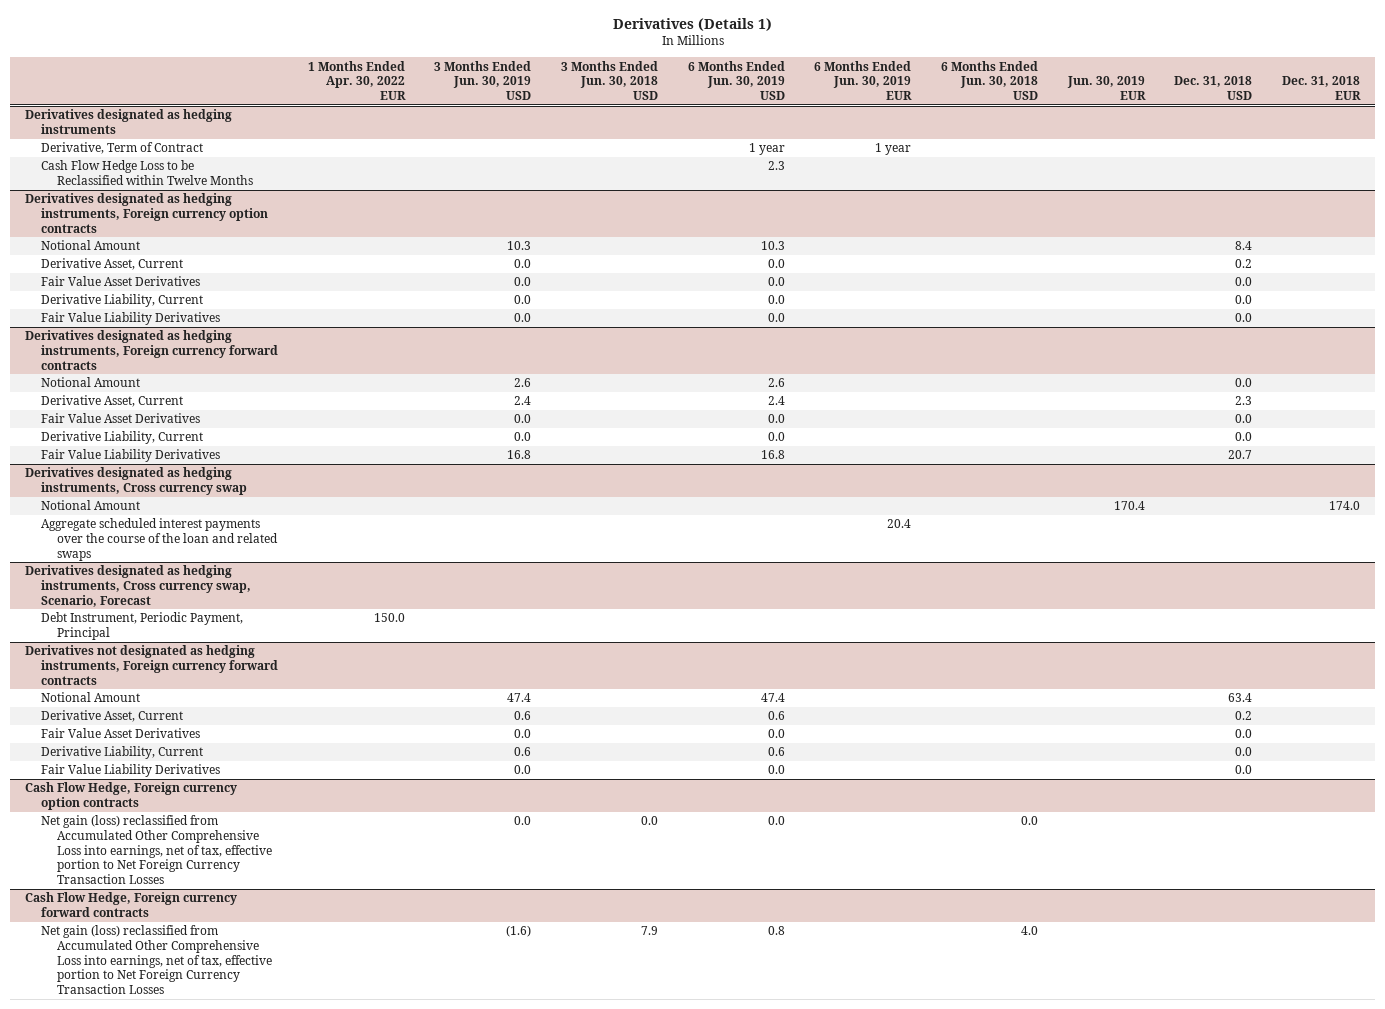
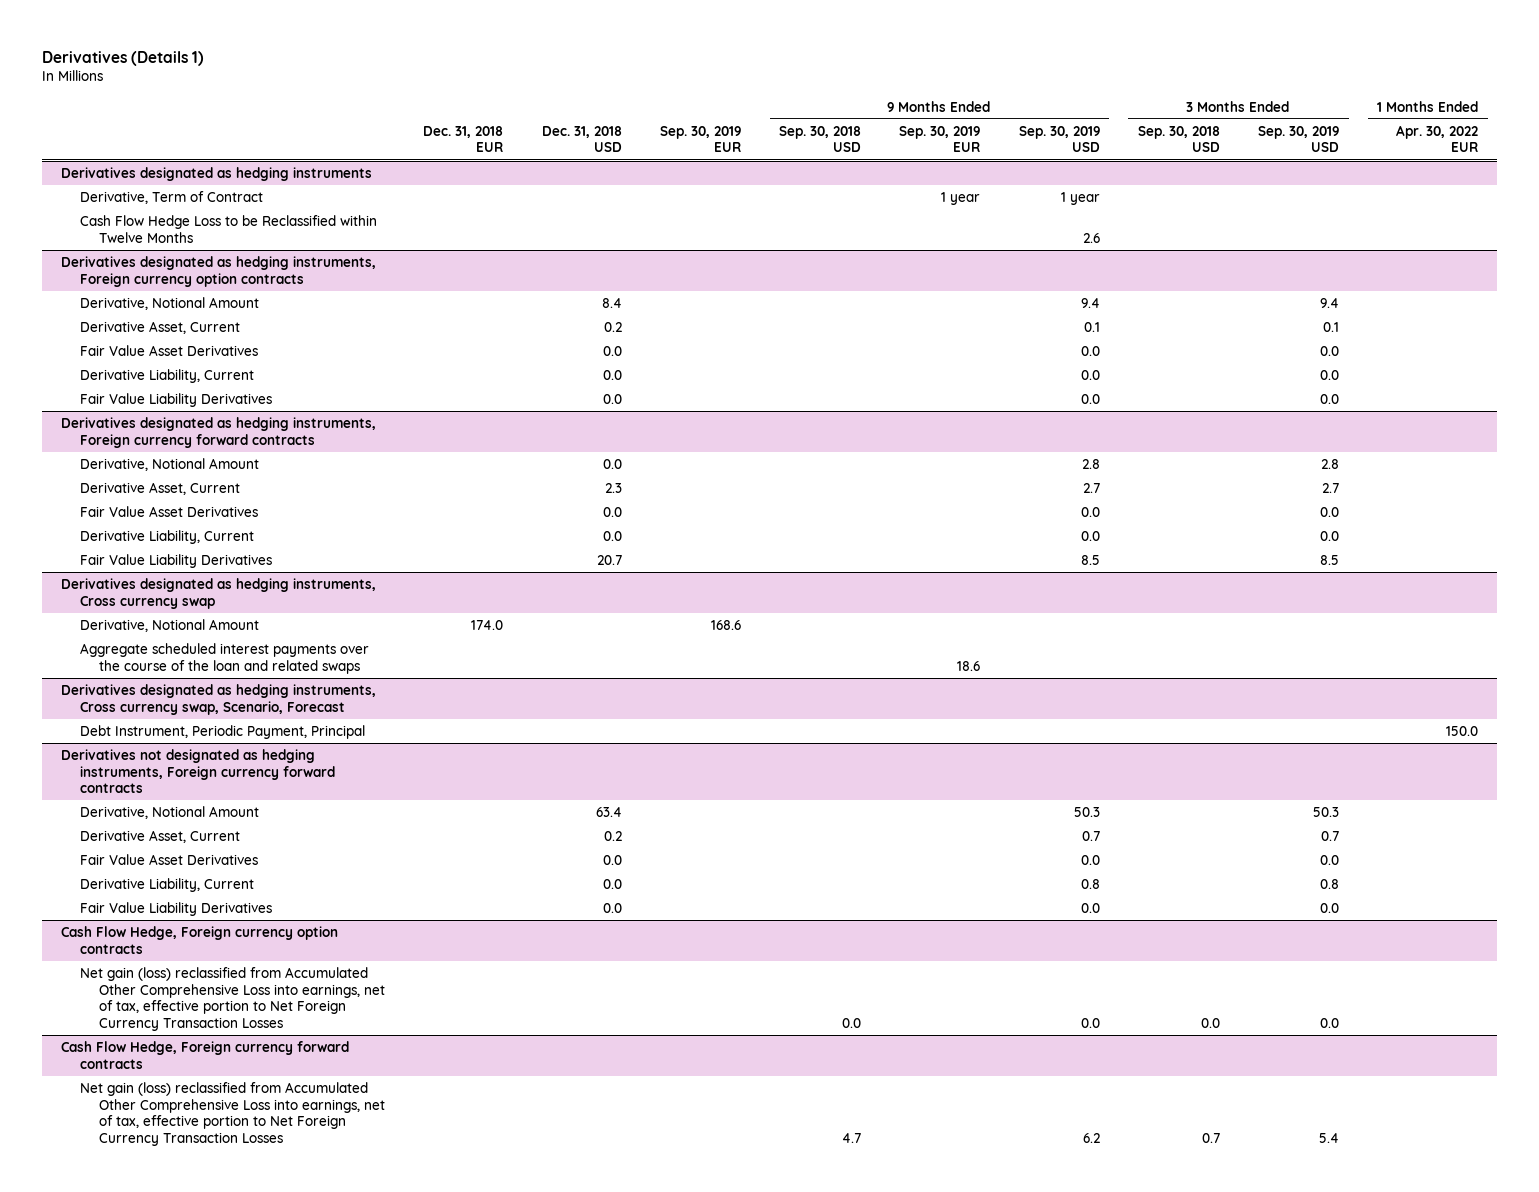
- | 1 Months Ended Apr. 30, 2022 EUR | 3 Months Ended Jun. 30, 2019 USD | 3 Months Ended Jun. 30, 2018 USD | 6 Months Ended Jun. 30, 2019 USD | 6 Months Ended Jun. 30, 2019 EUR | 6 Months Ended Jun. 30, 2018 USD | Jun. 30, 2019 EUR | Dec. 31, 2018 USD | Dec. 31, 2018 EUR
+ | Dec. 31, 2018 EUR | Dec. 31, 2018 USD | Sep. 30, 2019 EUR | 9 Months Ended Sep. 30, 2018 USD | 9 Months Ended Sep. 30, 2019 EUR | 9 Months Ended Sep. 30, 2019 USD | 3 Months Ended Sep. 30, 2018 USD | 3 Months Ended Sep. 30, 2019 USD | 1 Months Ended Apr. 30, 2022 EUR
@ Derivatives designated as hedging instruments, Foreign currency option contracts
- Notional Amount | | 10.3 | | 10.3 | | | | 8.4 |
+ Derivative, Notional Amount | | 8.4 | | | | 9.4 | | 9.4 |
@ Derivatives designated as hedging instruments, Foreign currency forward contracts
- Notional Amount | | 2.6 | | 2.6 | | | | 0.0 |
+ Derivative, Notional Amount | | 0.0 | | | | 2.8 | | 2.8 |
@ Derivatives designated as hedging instruments, Cross currency swap
- Notional Amount | | | | | | | 170.4 | | 174.0
+ Derivative, Notional Amount | 174.0 | | 168.6 | | | | | |
@ Derivatives not designated as hedging instruments, Foreign currency forward contracts
- Notional Amount | | 47.4 | | 47.4 | | | | 63.4 |
+ Derivative, Notional Amount | | 63.4 | | | | 50.3 | | 50.3 |

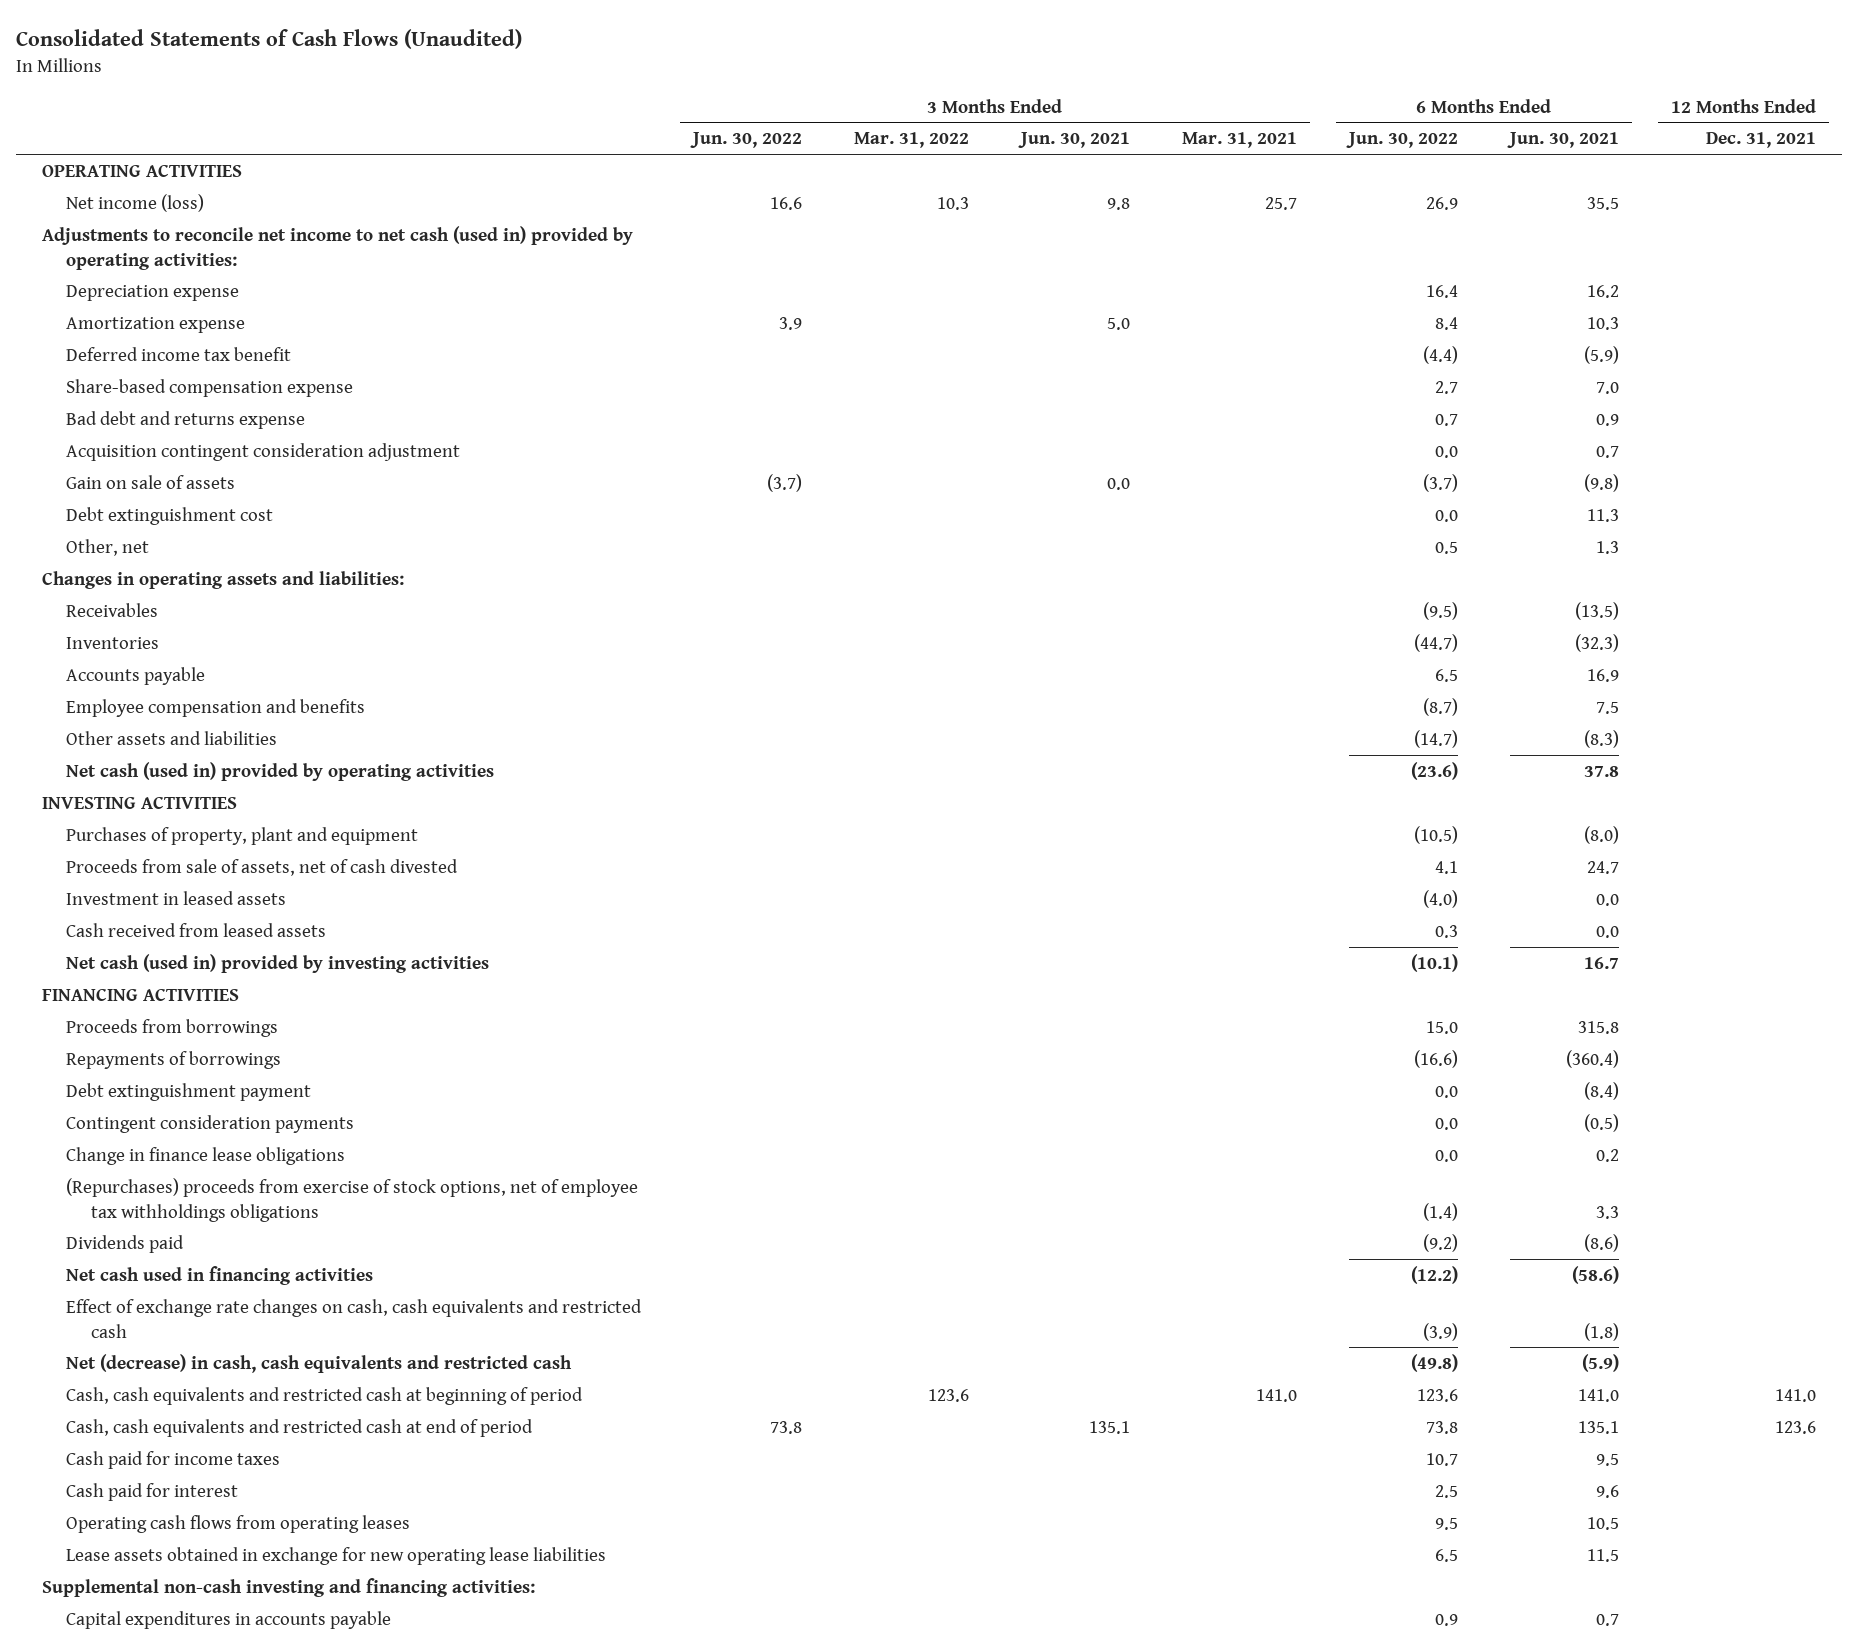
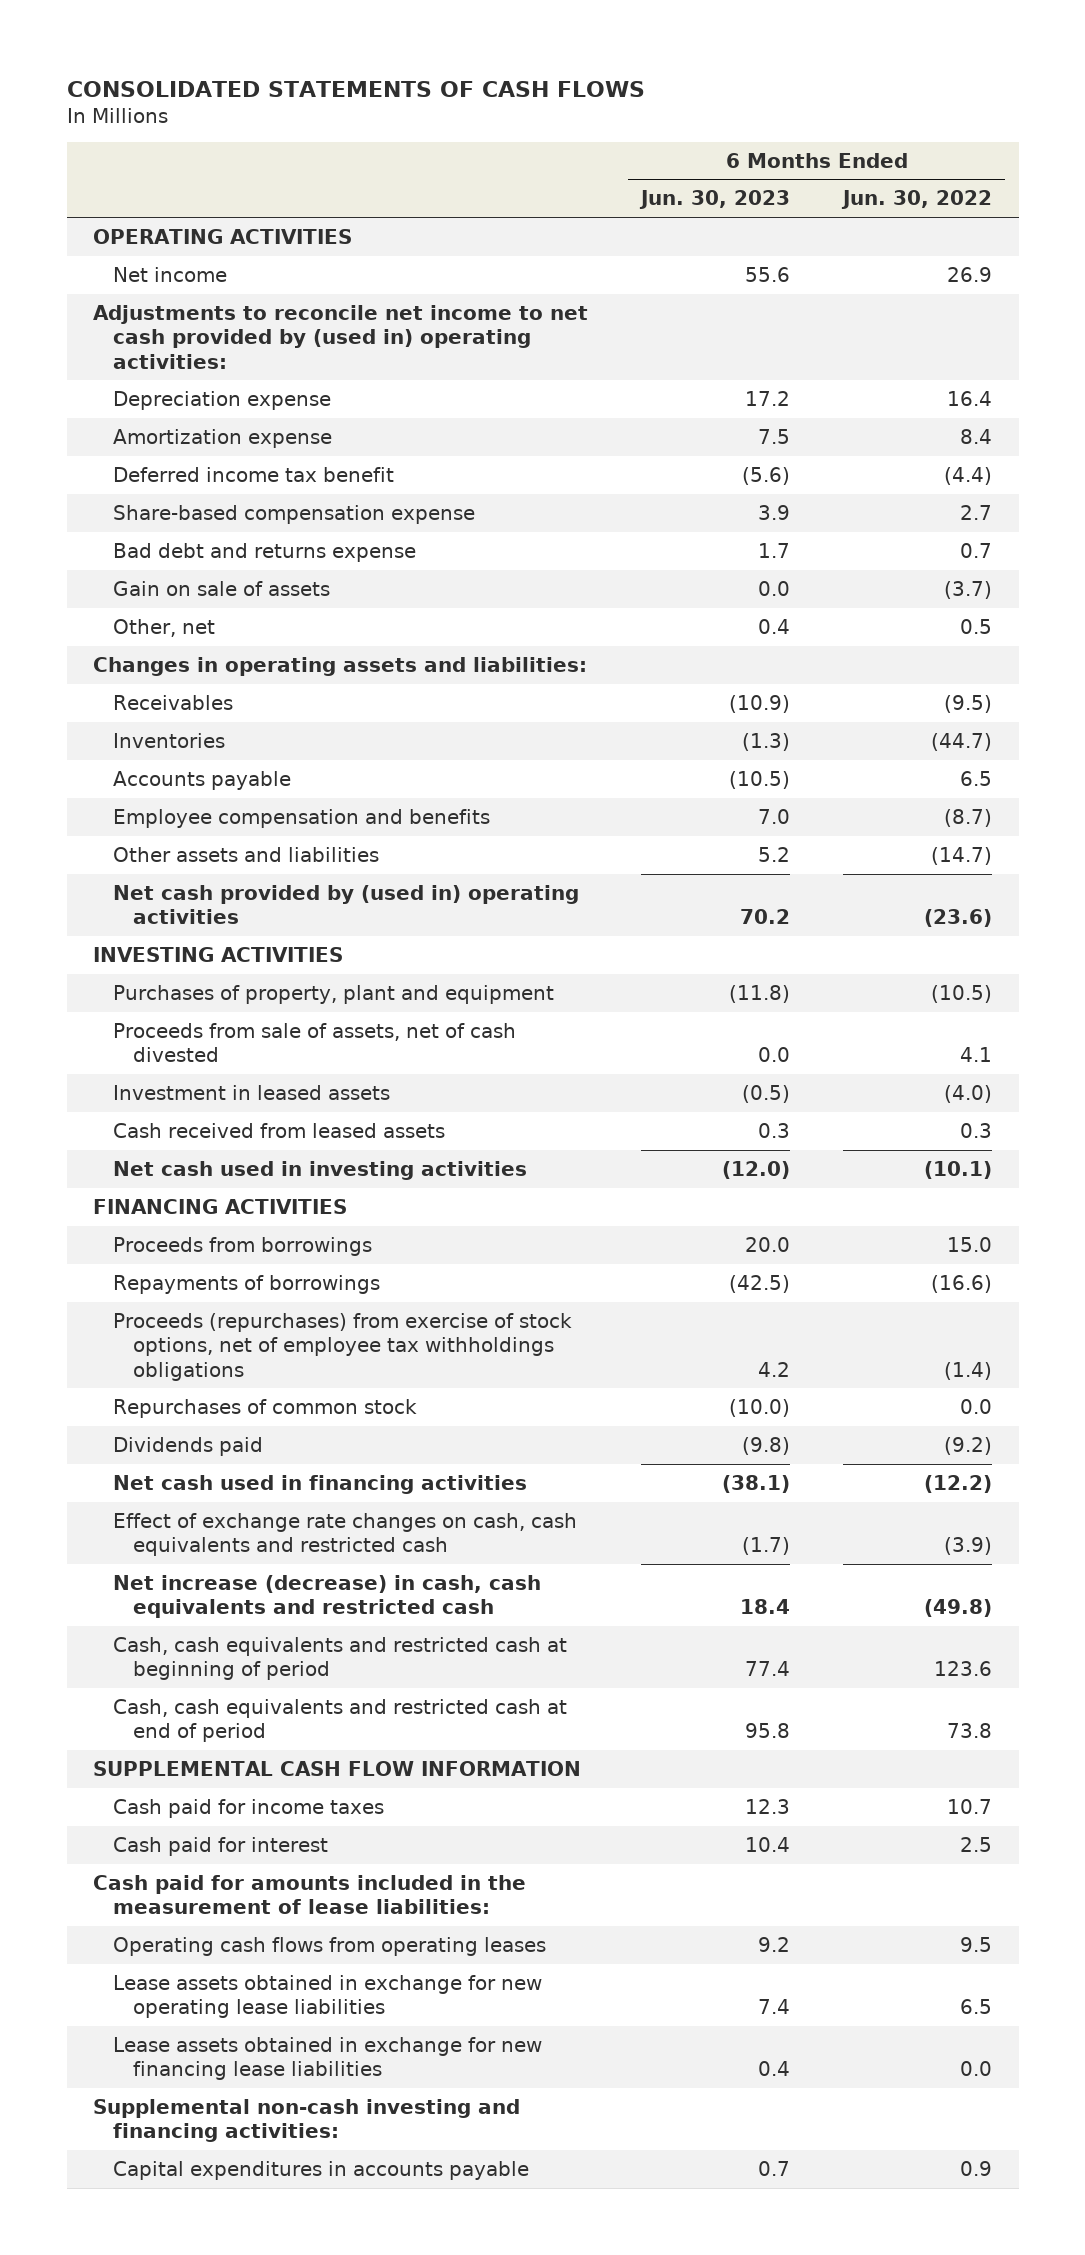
- Consolidated Statements of Cash Flows (Unaudited)
+ CONSOLIDATED STATEMENTS OF CASH FLOWS
- | 3 Months Ended Jun. 30, 2022 | 3 Months Ended Mar. 31, 2022 | 3 Months Ended Jun. 30, 2021 | 3 Months Ended Mar. 31, 2021 | 6 Months Ended Jun. 30, 2022 | 6 Months Ended Jun. 30, 2021 | 12 Months Ended Dec. 31, 2021
+ | 6 Months Ended Jun. 30, 2023 | 6 Months Ended Jun. 30, 2022
- Net income (loss) | 16.6 | 10.3 | 9.8 | 25.7 | 26.9 | 35.5 |
- Adjustments to reconcile net income to net cash (used in) provided by operating activities:
+ Net income | 55.6 | 26.9
+ Adjustments to reconcile net income to net cash provided by (used in) operating activities:
- Acquisition contingent consideration adjustment | | | | | 0.0 | 0.7 |
- Debt extinguishment cost | | | | | 0.0 | 11.3 |
- Net cash (used in) provided by operating activities | | | | | (23.6) | 37.8 |
+ Net cash provided by (used in) operating activities | 70.2 | (23.6)
- Net cash (used in) provided by investing activities | | | | | (10.1) | 16.7 |
+ Net cash used in investing activities | (12.0) | (10.1)
- Debt extinguishment payment | | | | | 0.0 | (8.4) |
- Contingent consideration payments | | | | | 0.0 | (0.5) |
- Change in finance lease obligations | | | | | 0.0 | 0.2 |
- (Repurchases) proceeds from exercise of stock options, net of employee tax withholdings obligations | | | | | (1.4) | 3.3 |
+ Proceeds (repurchases) from exercise of stock options, net of employee tax withholdings obligations | 4.2 | (1.4)
+ Repurchases of common stock | (10.0) | 0.0
- Net (decrease) in cash, cash equivalents and restricted cash | | | | | (49.8) | (5.9) |
+ Net increase (decrease) in cash, cash equivalents and restricted cash | 18.4 | (49.8)
+ SUPPLEMENTAL CASH FLOW INFORMATION
+ Cash paid for amounts included in the measurement of lease liabilities:
+ Lease assets obtained in exchange for new financing lease liabilities | 0.4 | 0.0

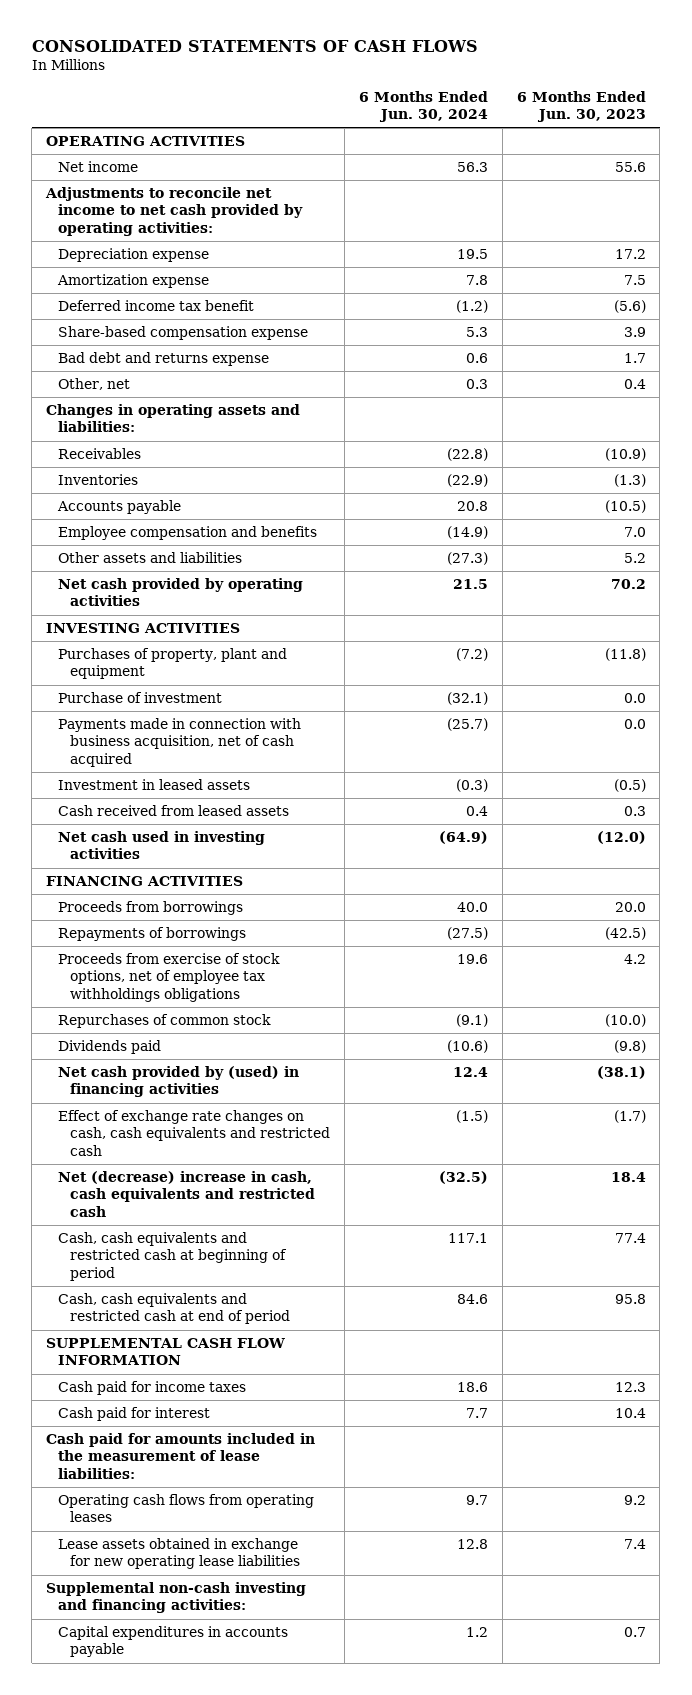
- | 6 Months Ended Jun. 30, 2023 | 6 Months Ended Jun. 30, 2022
+ | 6 Months Ended Jun. 30, 2024 | 6 Months Ended Jun. 30, 2023
- Adjustments to reconcile net income to net cash provided by (used in) operating activities:
+ Adjustments to reconcile net income to net cash provided by operating activities:
- Gain on sale of assets | 0.0 | (3.7)
- Net cash provided by (used in) operating activities | 70.2 | (23.6)
+ Net cash provided by operating activities | 21.5 | 70.2
- Proceeds from sale of assets, net of cash divested | 0.0 | 4.1
+ Purchase of investment | (32.1) | 0.0
+ Payments made in connection with business acquisition, net of cash acquired | (25.7) | 0.0
- Proceeds (repurchases) from exercise of stock options, net of employee tax withholdings obligations | 4.2 | (1.4)
+ Proceeds from exercise of stock options, net of employee tax withholdings obligations | 19.6 | 4.2
- Net cash used in financing activities | (38.1) | (12.2)
+ Net cash provided by (used) in financing activities | 12.4 | (38.1)
- Net increase (decrease) in cash, cash equivalents and restricted cash | 18.4 | (49.8)
+ Net (decrease) increase in cash, cash equivalents and restricted cash | (32.5) | 18.4
- Lease assets obtained in exchange for new financing lease liabilities | 0.4 | 0.0

